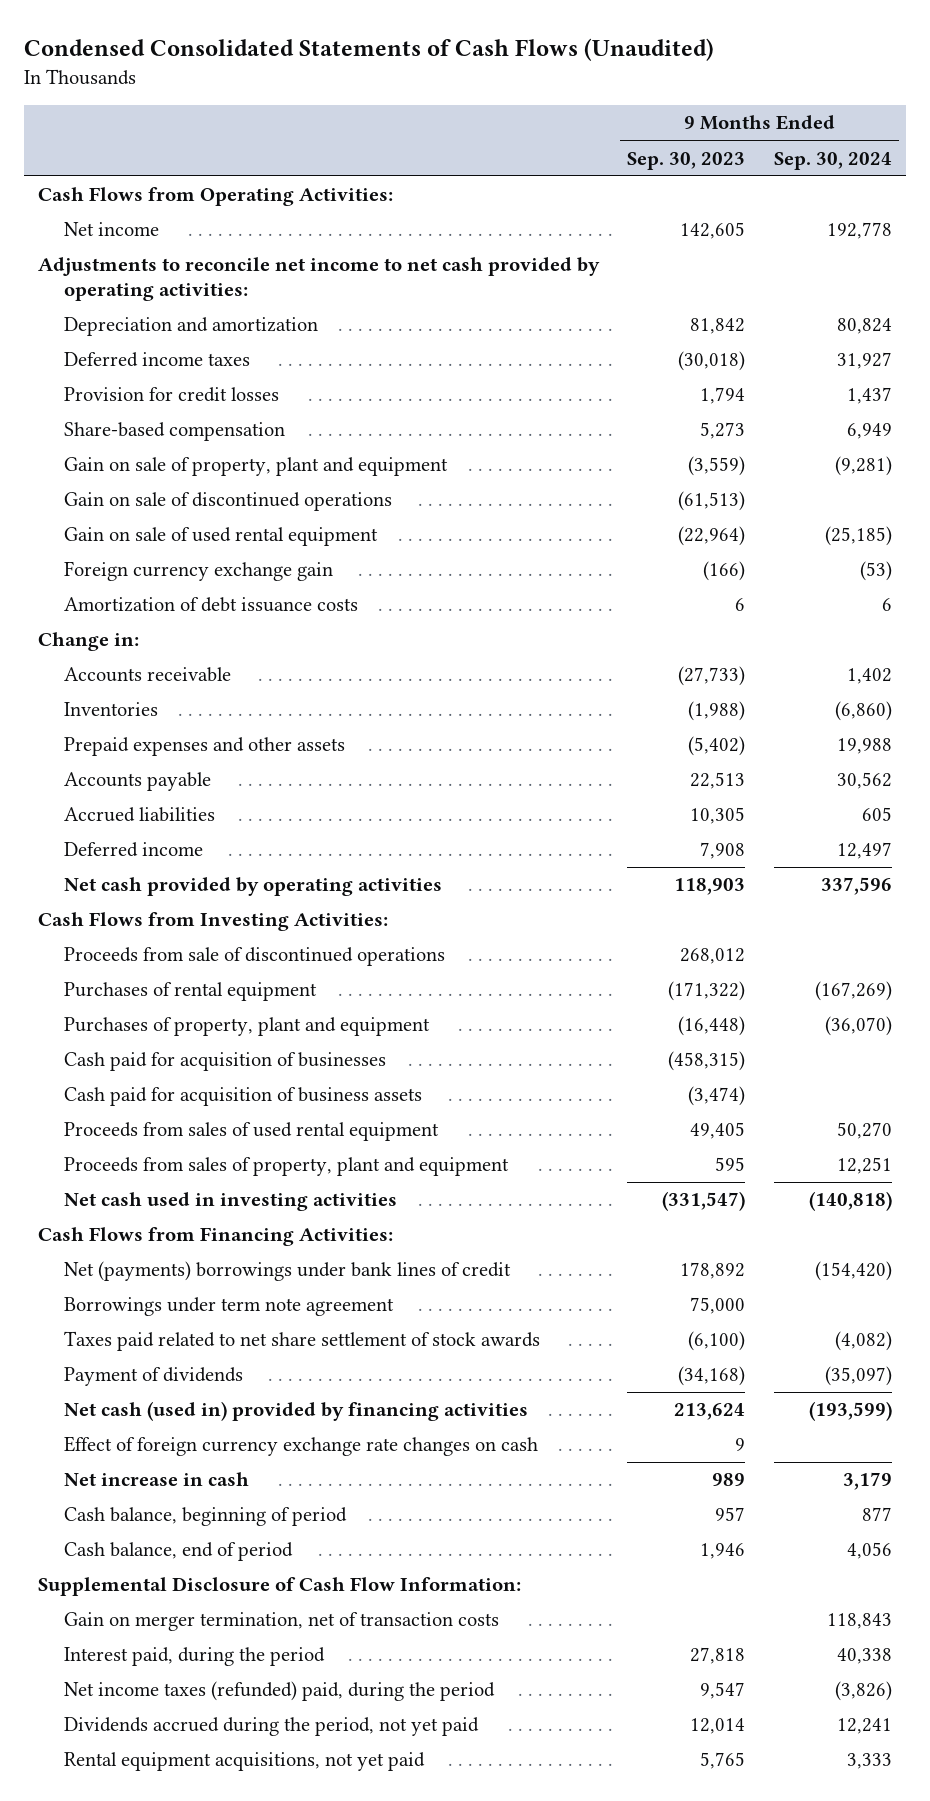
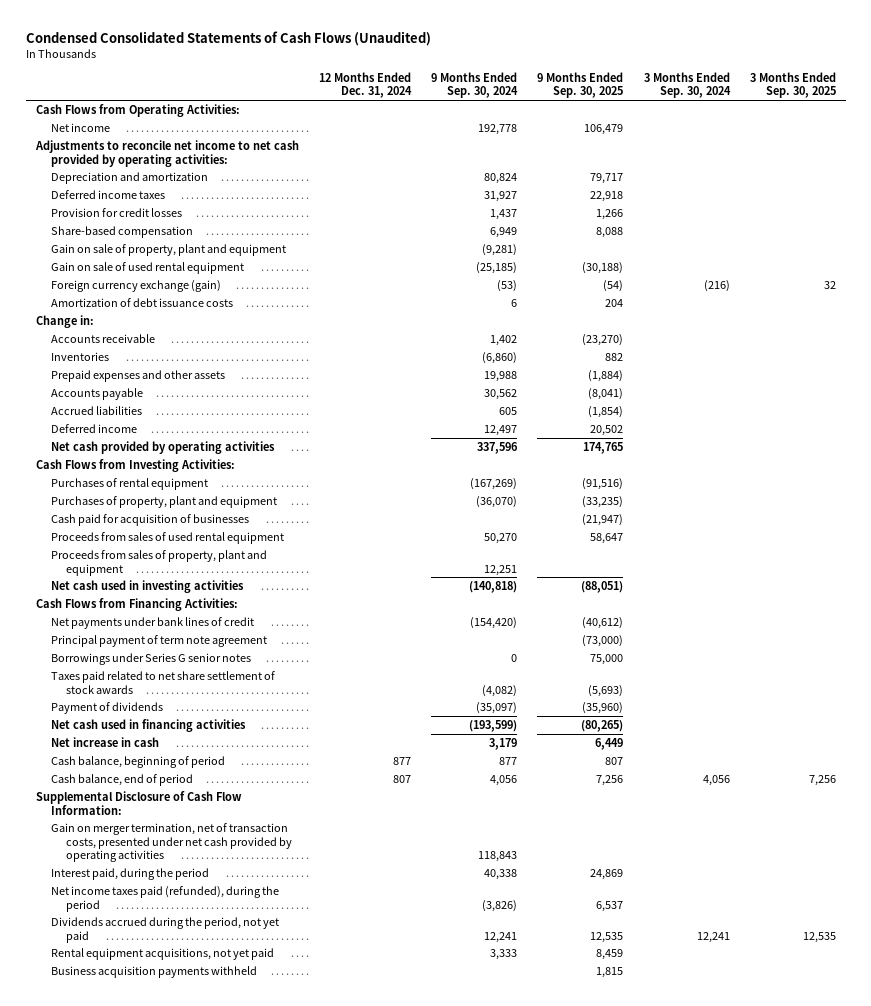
- | 9 Months Ended Sep. 30, 2023 | 9 Months Ended Sep. 30, 2024
+ | 12 Months Ended Dec. 31, 2024 | 9 Months Ended Sep. 30, 2024 | 9 Months Ended Sep. 30, 2025 | 3 Months Ended Sep. 30, 2024 | 3 Months Ended Sep. 30, 2025
- Gain on sale of discontinued operations | (61,513) |
- Foreign currency exchange gain | (166) | (53)
+ Foreign currency exchange (gain) | | (53) | (54) | (216) | 32
- Proceeds from sale of discontinued operations | 268,012 |
- Cash paid for acquisition of business assets | (3,474) |
- Net (payments) borrowings under bank lines of credit | 178,892 | (154,420)
- Borrowings under term note agreement | 75,000 |
+ Net payments under bank lines of credit | | (154,420) | (40,612) | |
+ Principal payment of term note agreement | | | (73,000) | |
+ Borrowings under Series G senior notes | | 0 | 75,000 | |
- Net cash (used in) provided by financing activities | 213,624 | (193,599)
- Effect of foreign currency exchange rate changes on cash | 9 |
+ Net cash used in financing activities | | (193,599) | (80,265) | |
- Gain on merger termination, net of transaction costs | | 118,843
+ Gain on merger termination, net of transaction costs, presented under net cash provided by operating activities | | 118,843 | | |
- Net income taxes (refunded) paid, during the period | 9,547 | (3,826)
+ Net income taxes paid (refunded), during the period | | (3,826) | 6,537 | |
+ Business acquisition payments withheld | | | 1,815 | |

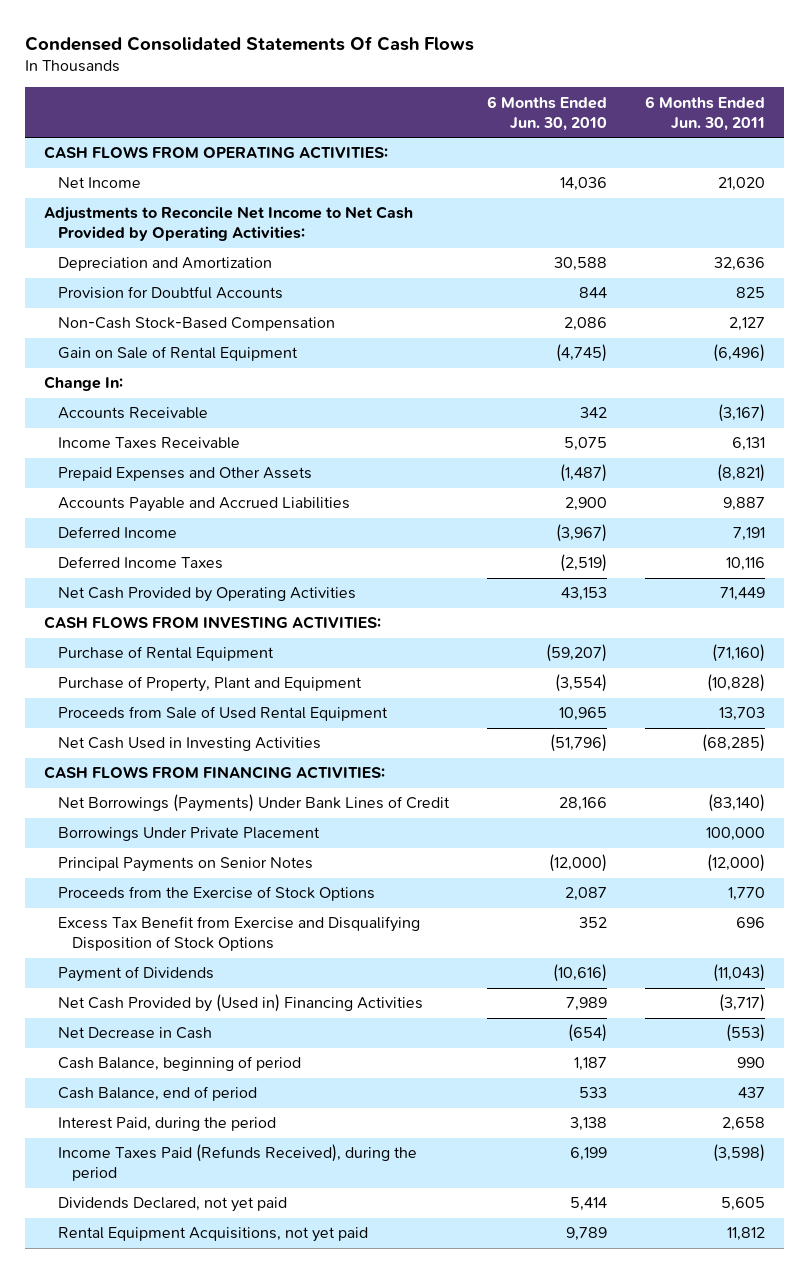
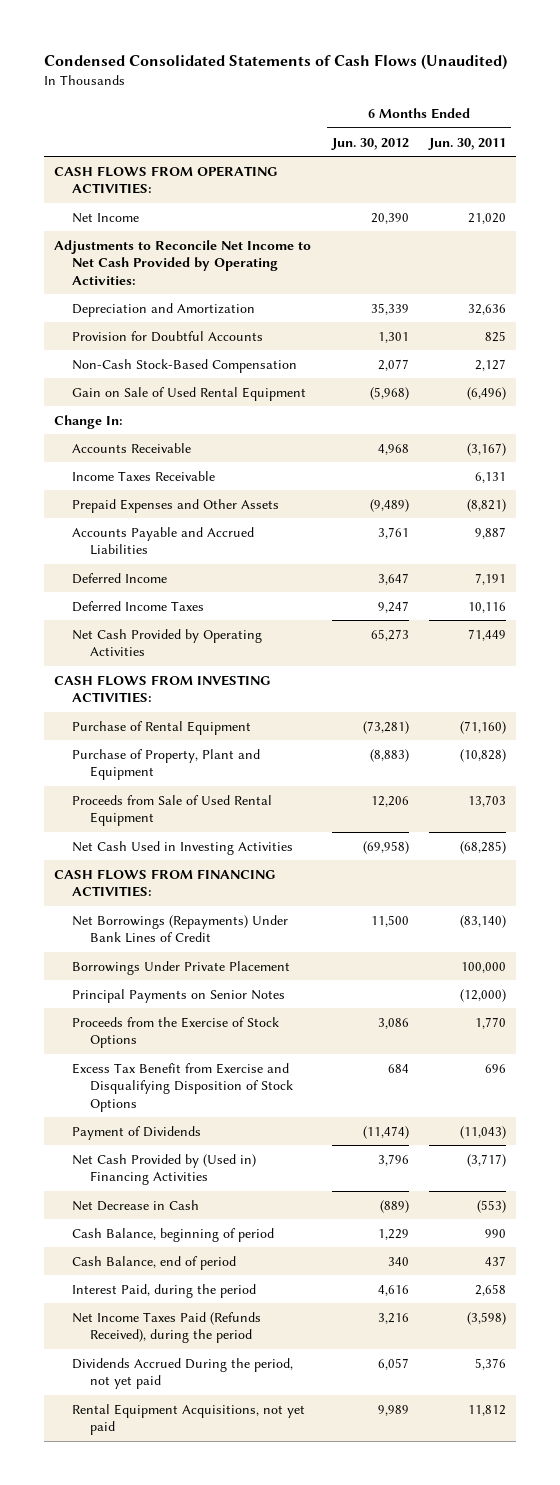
- Condensed Consolidated Statements Of Cash Flows
+ Condensed Consolidated Statements of Cash Flows (Unaudited)
- | 6 Months Ended Jun. 30, 2010 | 6 Months Ended Jun. 30, 2011
+ | 6 Months Ended Jun. 30, 2012 | 6 Months Ended Jun. 30, 2011
- Gain on Sale of Rental Equipment | (4,745) | (6,496)
+ Gain on Sale of Used Rental Equipment | (5,968) | (6,496)
- Net Borrowings (Payments) Under Bank Lines of Credit | 28,166 | (83,140)
+ Net Borrowings (Repayments) Under Bank Lines of Credit | 11,500 | (83,140)
- Income Taxes Paid (Refunds Received), during the period | 6,199 | (3,598)
- Dividends Declared, not yet paid | 5,414 | 5,605
+ Net Income Taxes Paid (Refunds Received), during the period | 3,216 | (3,598)
+ Dividends Accrued During the period, not yet paid | 6,057 | 5,376

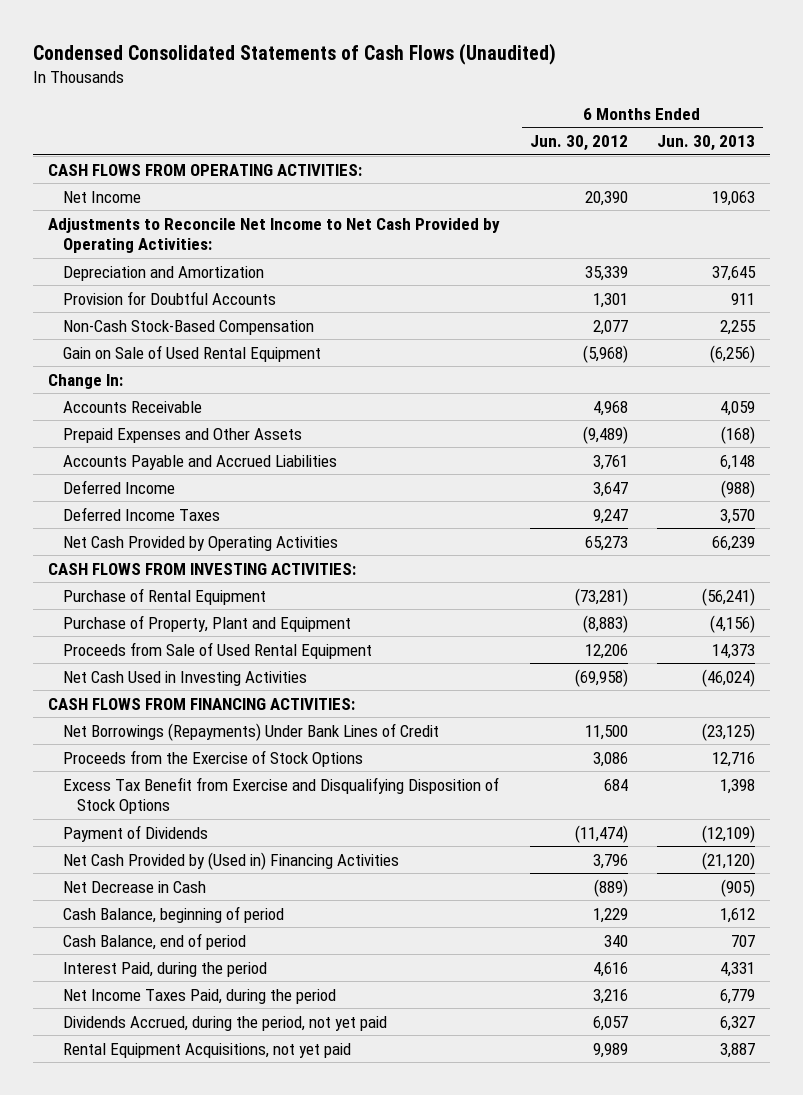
- | 6 Months Ended Jun. 30, 2012 | 6 Months Ended Jun. 30, 2011
+ | 6 Months Ended Jun. 30, 2012 | 6 Months Ended Jun. 30, 2013
- Income Taxes Receivable | | 6,131
- Borrowings Under Private Placement | | 100,000
- Principal Payments on Senior Notes | | (12,000)
- Net Income Taxes Paid (Refunds Received), during the period | 3,216 | (3,598)
- Dividends Accrued During the period, not yet paid | 6,057 | 5,376
+ Net Income Taxes Paid, during the period | 3,216 | 6,779
+ Dividends Accrued, during the period, not yet paid | 6,057 | 6,327

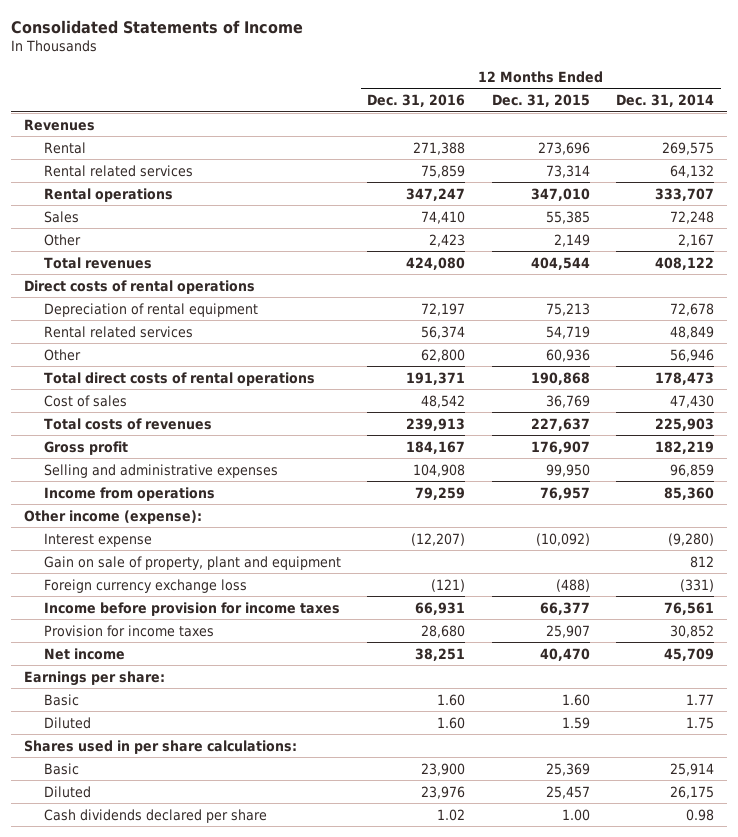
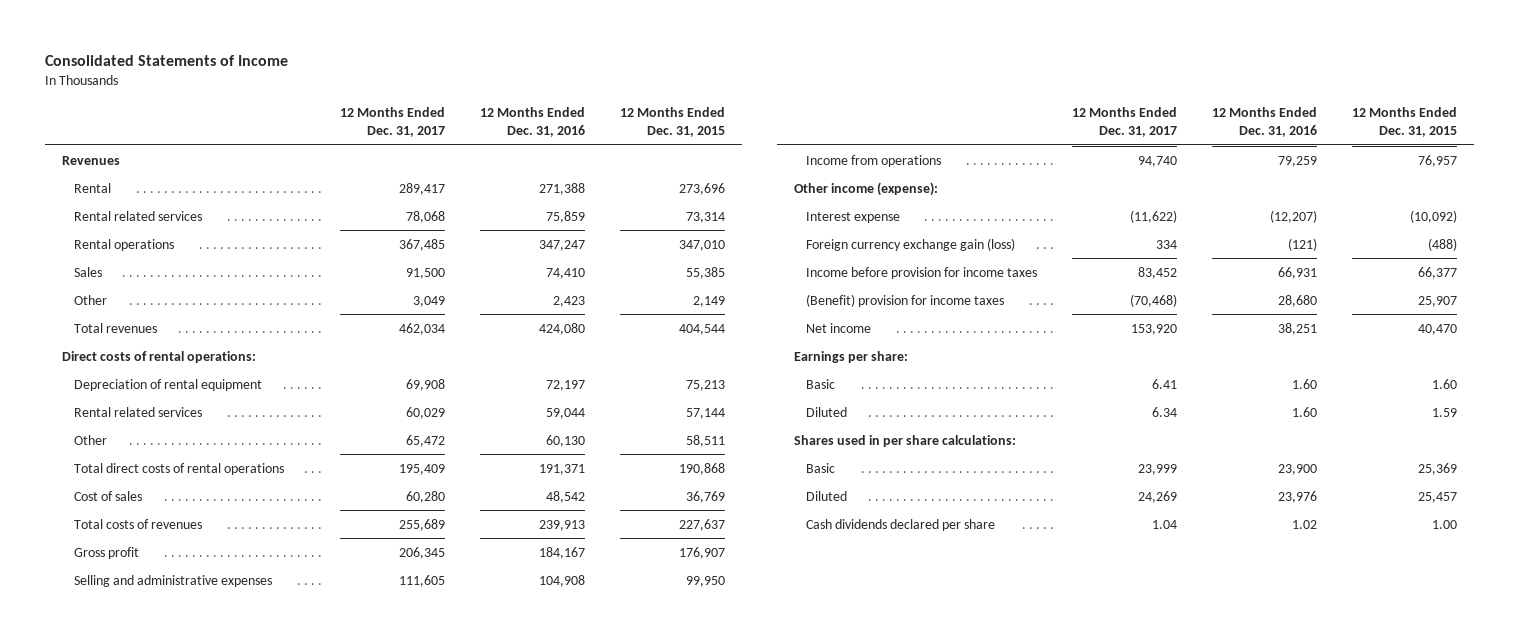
- | 12 Months Ended Dec. 31, 2016 | 12 Months Ended Dec. 31, 2015 | 12 Months Ended Dec. 31, 2014
+ | 12 Months Ended Dec. 31, 2017 | 12 Months Ended Dec. 31, 2016 | 12 Months Ended Dec. 31, 2015
- Direct costs of rental operations
+ Direct costs of rental operations:
- Rental related services | 56,374 | 54,719 | 48,849
- Other | 62,800 | 60,936 | 56,946
+ Rental related services | 60,029 | 59,044 | 57,144
+ Other | 65,472 | 60,130 | 58,511
- Gain on sale of property, plant and equipment | | | 812
- Foreign currency exchange loss | (121) | (488) | (331)
+ Foreign currency exchange gain (loss) | 334 | (121) | (488)
- Provision for income taxes | 28,680 | 25,907 | 30,852
+ (Benefit) provision for income taxes | (70,468) | 28,680 | 25,907

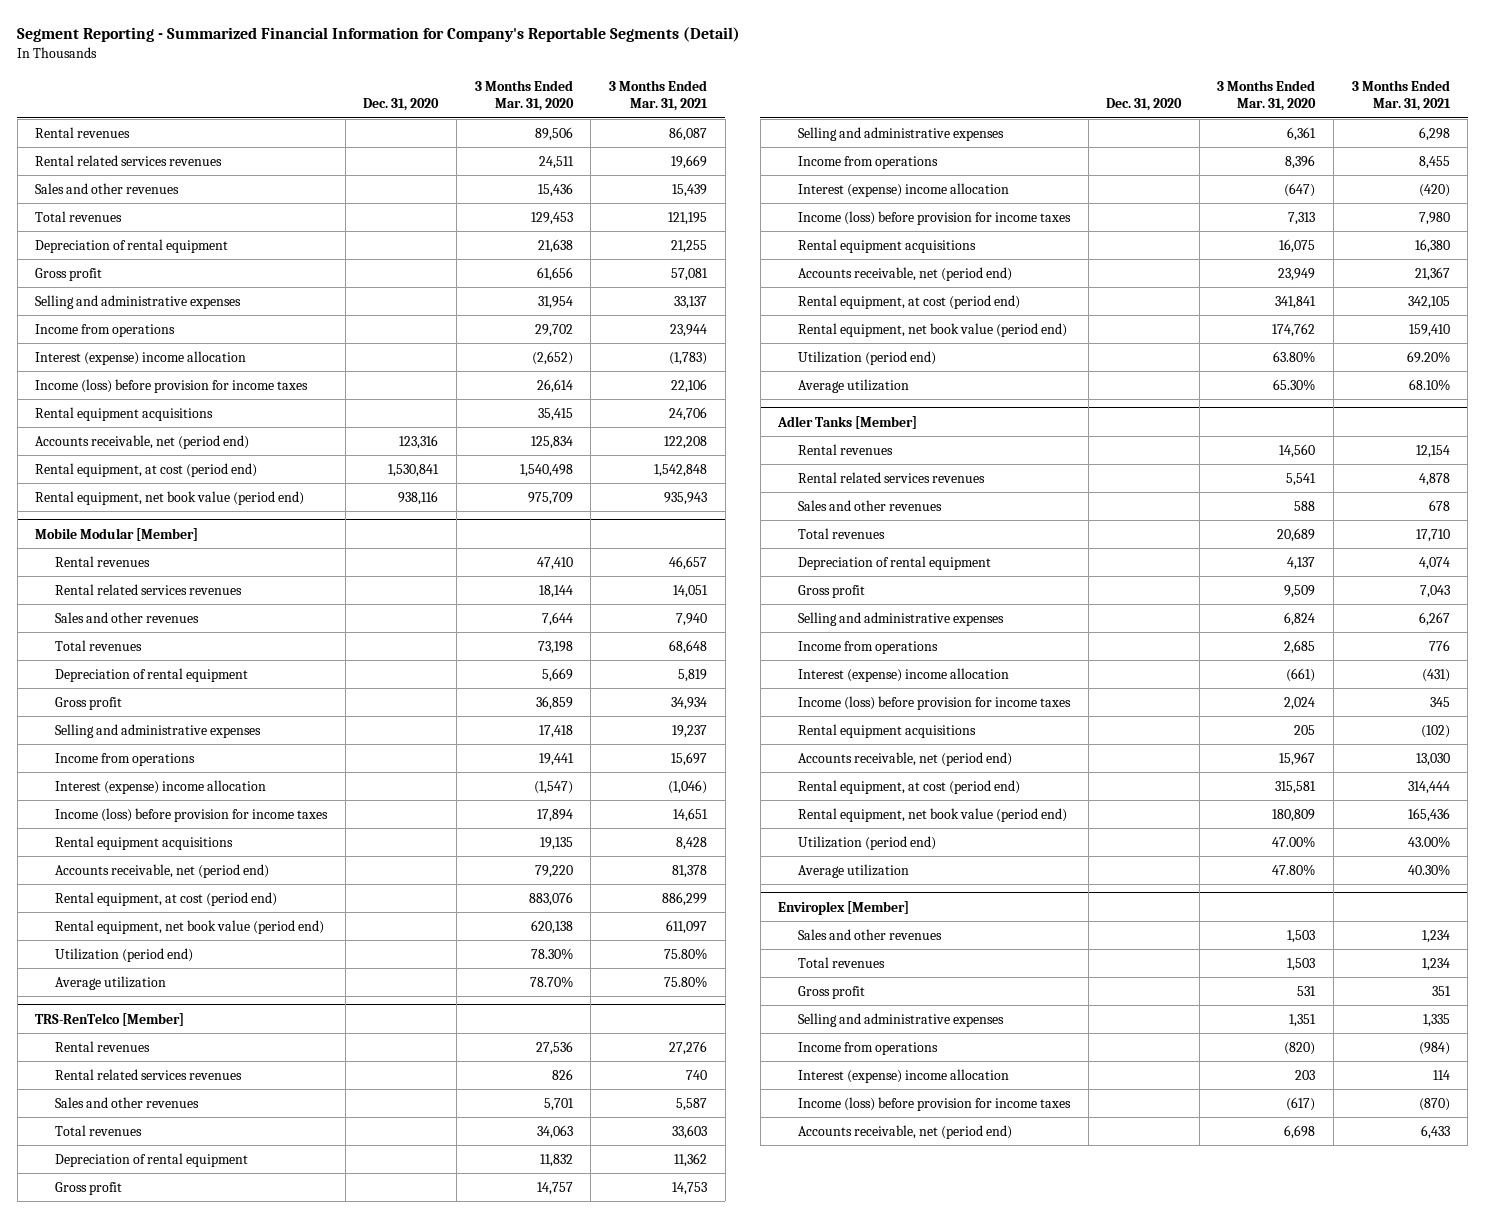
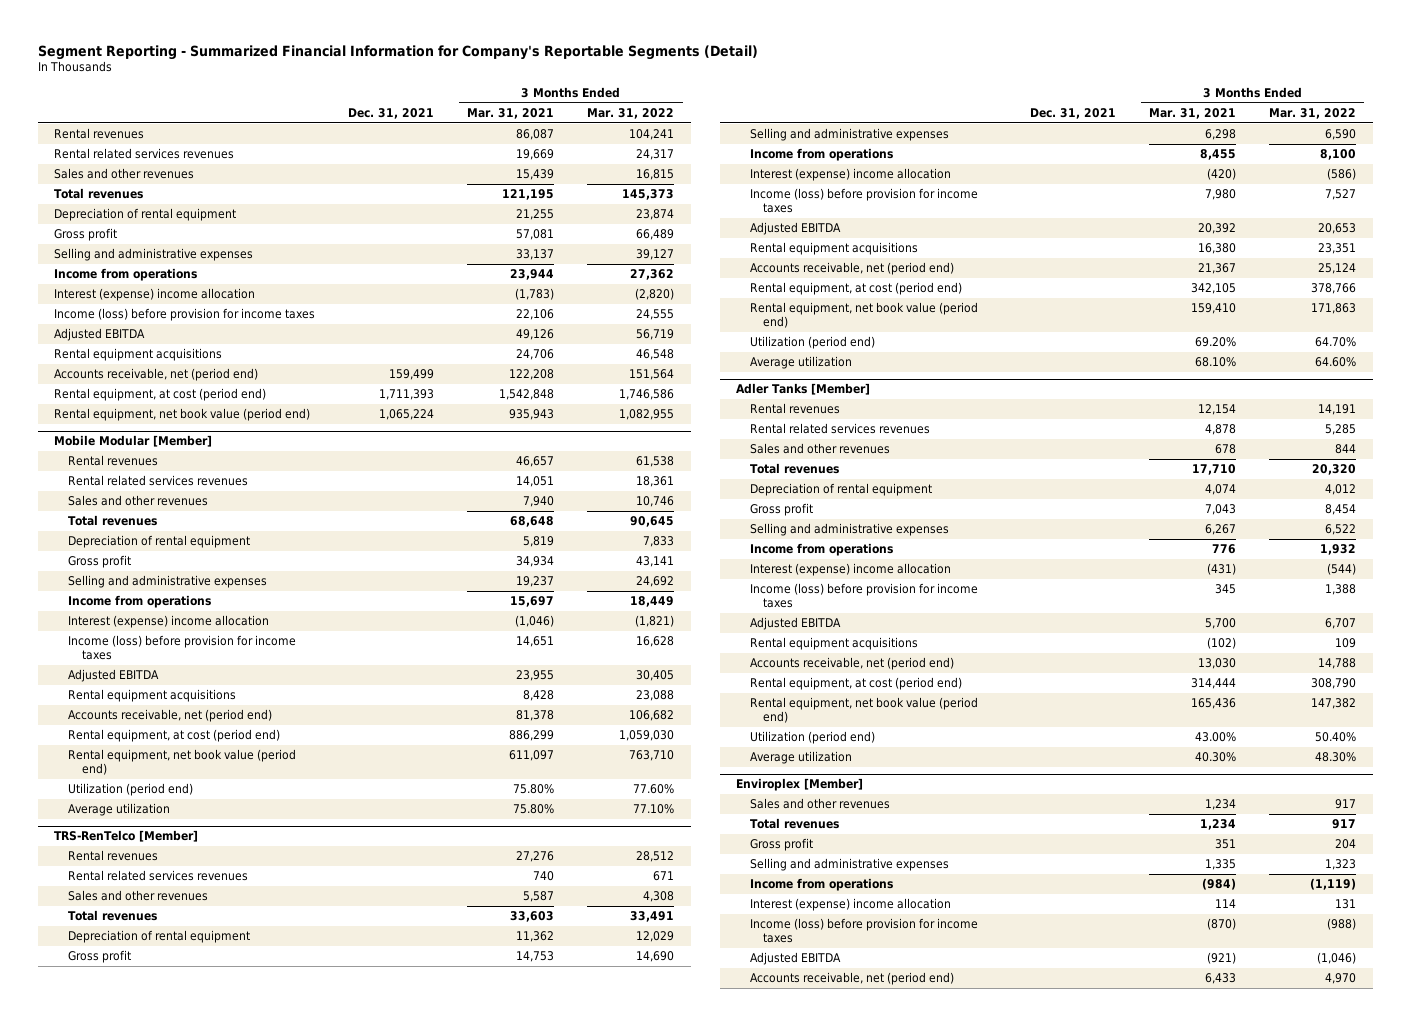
- | Dec. 31, 2020 | 3 Months Ended Mar. 31, 2020 | 3 Months Ended Mar. 31, 2021
+ | Dec. 31, 2021 | 3 Months Ended Mar. 31, 2021 | 3 Months Ended Mar. 31, 2022
+ Adjusted EBITDA | | 49,126 | 56,719
@ Mobile Modular [Member]
+ Adjusted EBITDA | | 23,955 | 30,405
@ TRS-RenTelco [Member]
+ Adjusted EBITDA | | 20,392 | 20,653
@ Adler Tanks [Member]
+ Adjusted EBITDA | | 5,700 | 6,707
@ Enviroplex [Member]
+ Adjusted EBITDA | | (921) | (1,046)

